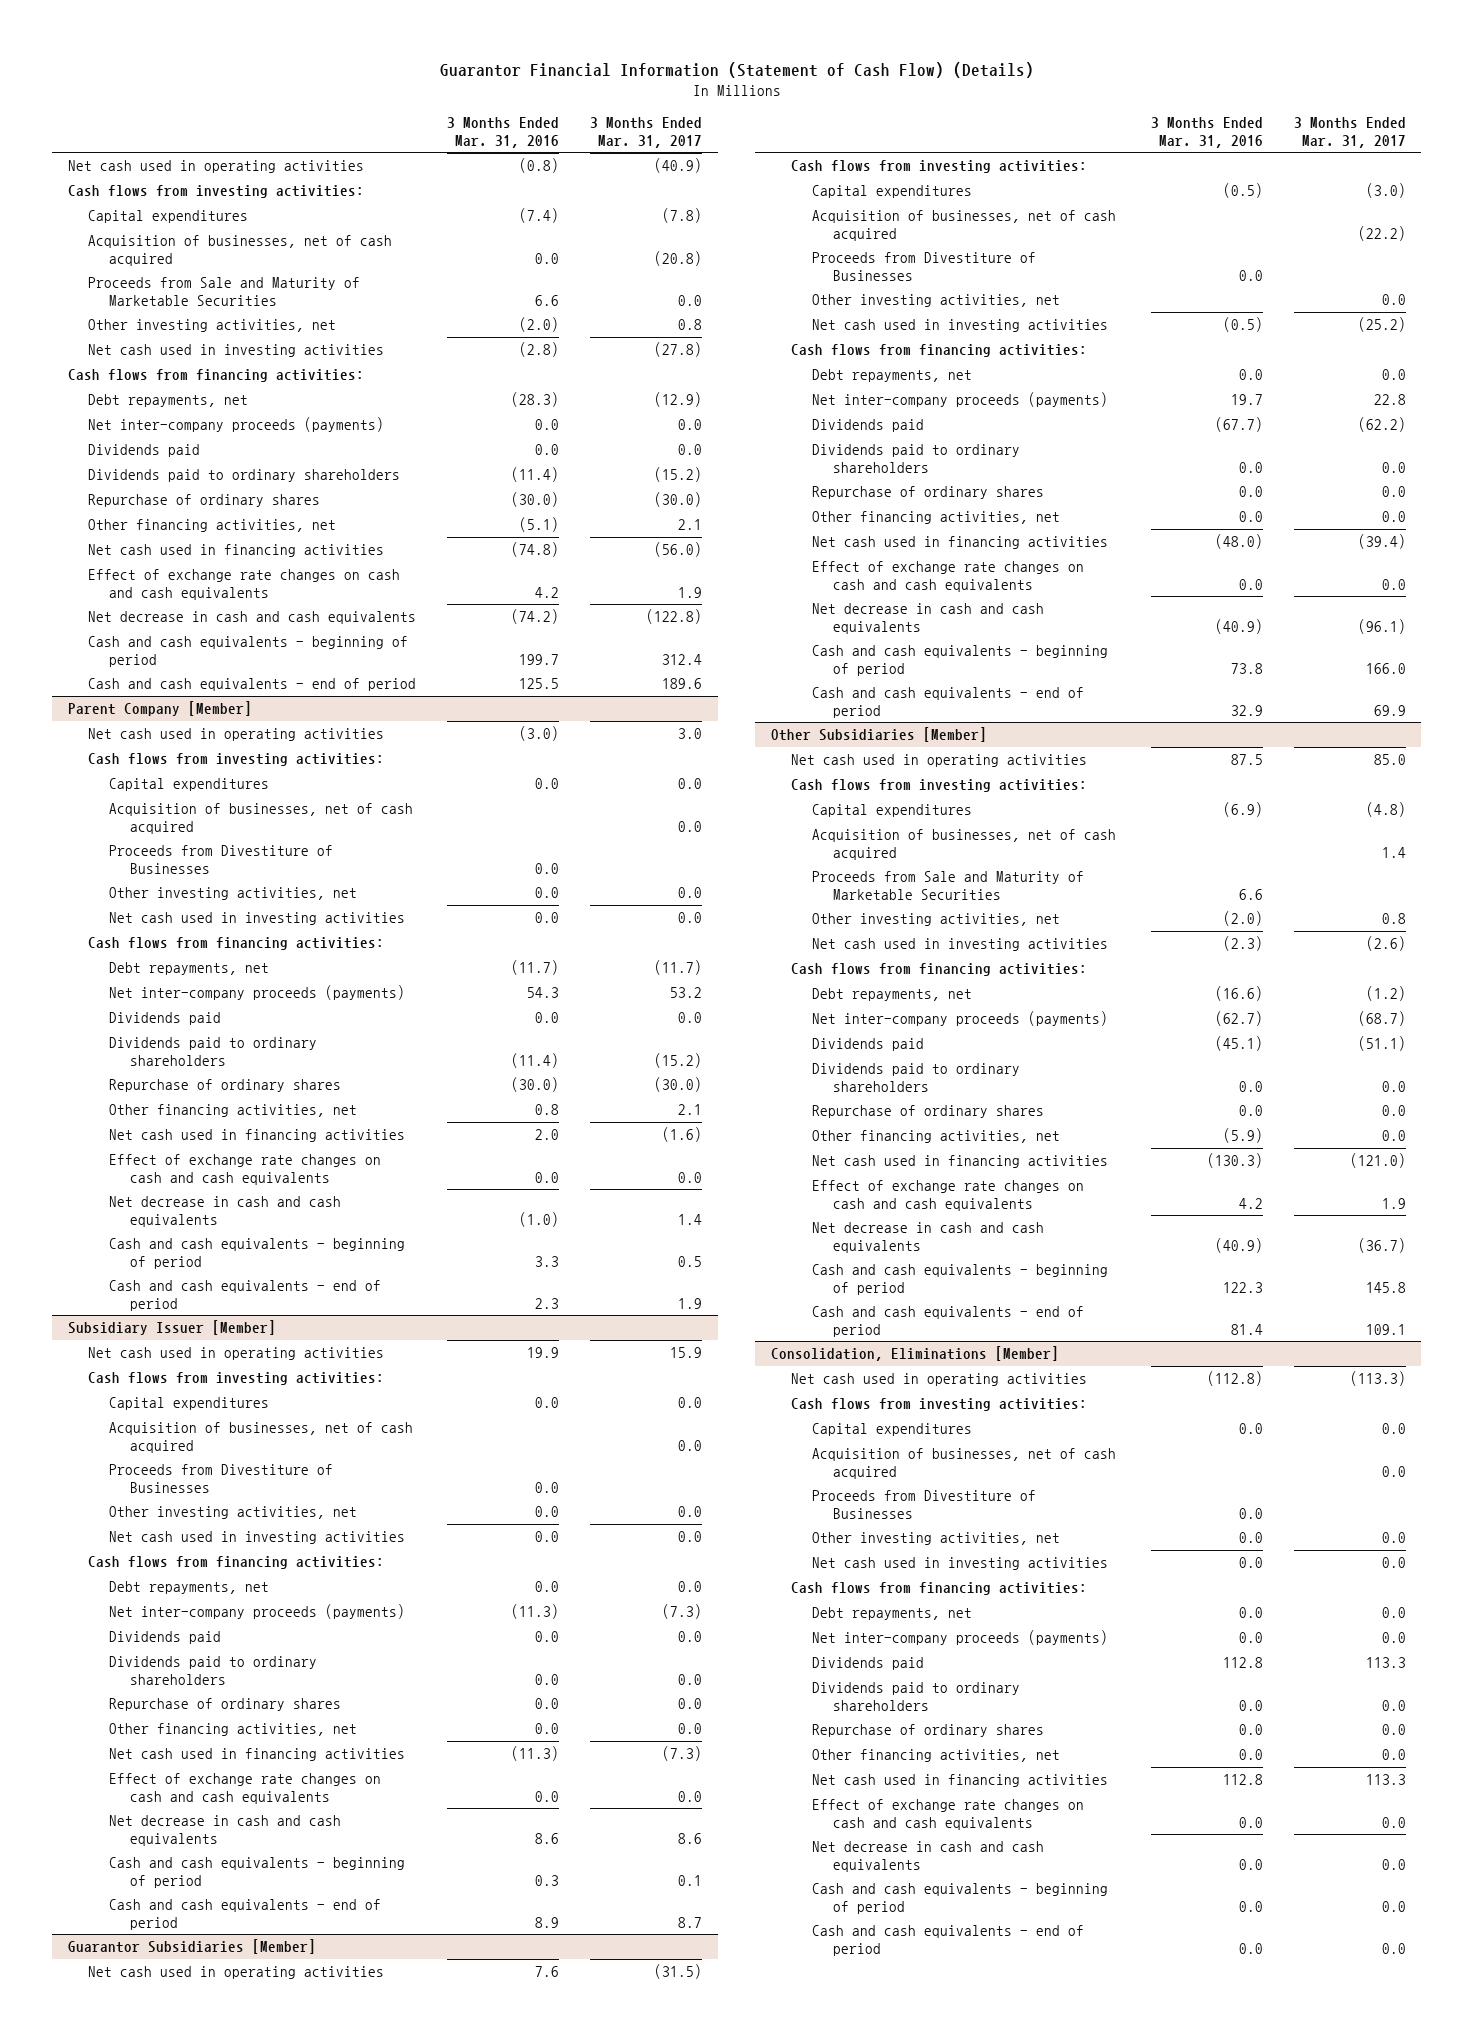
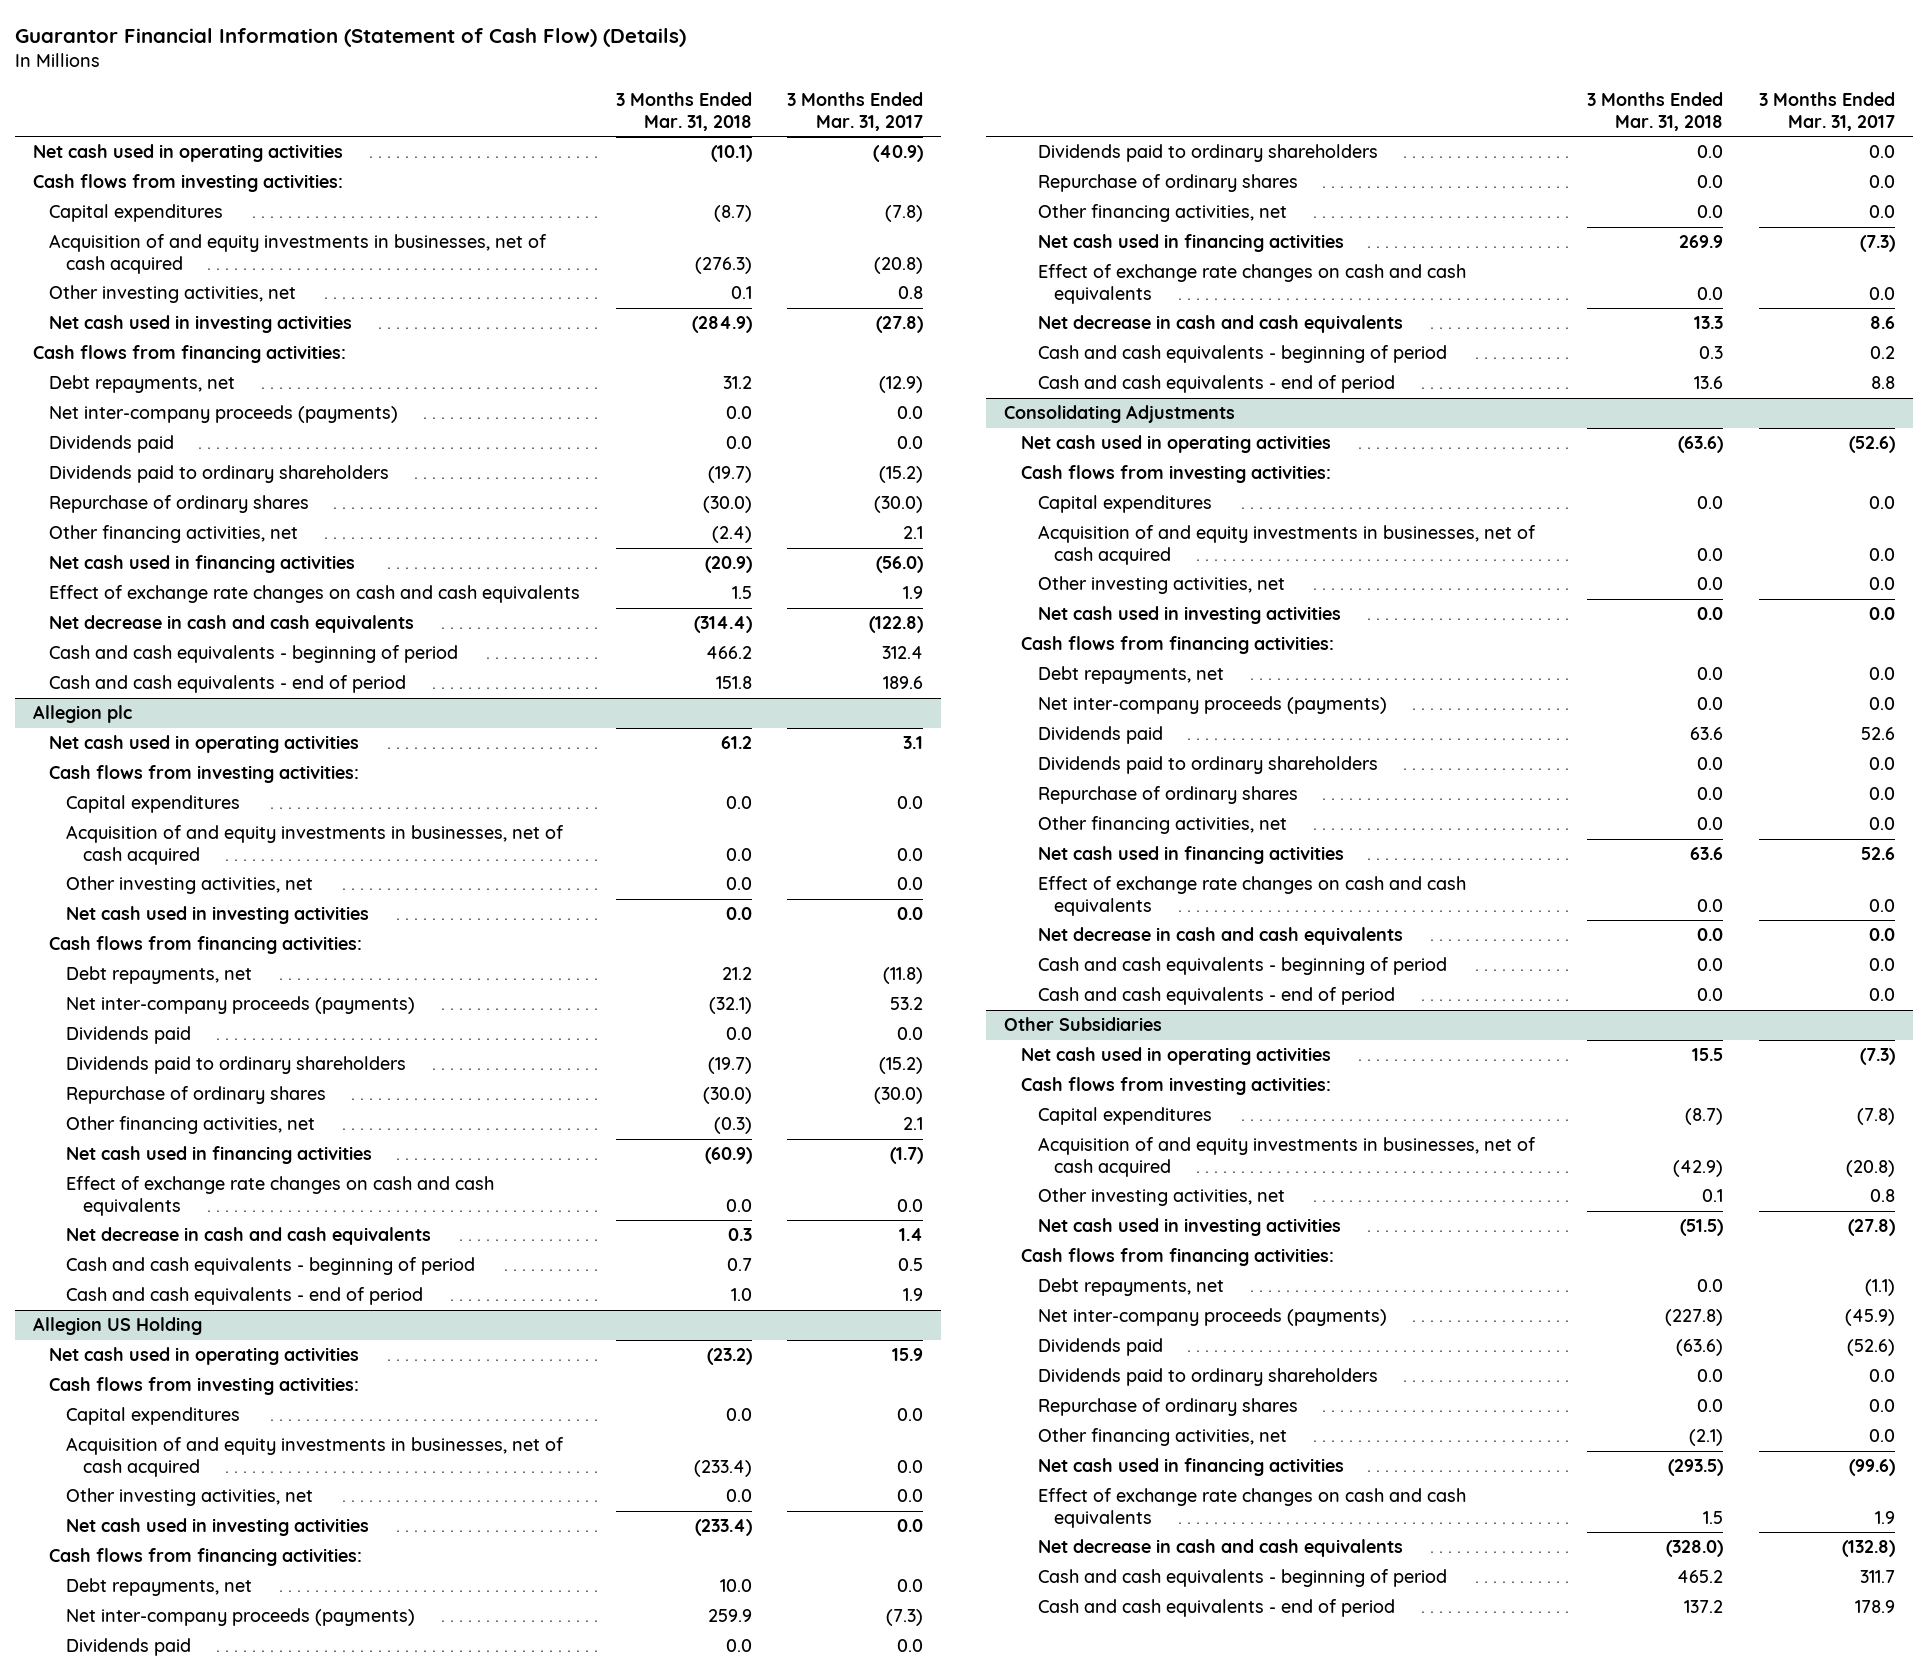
- | 3 Months Ended Mar. 31, 2016 | 3 Months Ended Mar. 31, 2017
+ | 3 Months Ended Mar. 31, 2018 | 3 Months Ended Mar. 31, 2017
- Acquisition of businesses, net of cash acquired | 0.0 | (20.8)
- Proceeds from Sale and Maturity of Marketable Securities | 6.6 | 0.0
+ Acquisition of and equity investments in businesses, net of cash acquired | (276.3) | (20.8)
- Parent Company [Member]
- Net cash used in operating activities | (3.0) | 3.0
+ Allegion plc
+ Net cash used in operating activities | 61.2 | 3.1
- Acquisition of businesses, net of cash acquired | | 0.0
- Proceeds from Divestiture of Businesses | 0.0 |
+ Acquisition of and equity investments in businesses, net of cash acquired | 0.0 | 0.0
- Debt repayments, net | (11.7) | (11.7)
+ Debt repayments, net | 21.2 | (11.8)
- Net cash used in financing activities | 2.0 | (1.6)
+ Net cash used in financing activities | (60.9) | (1.7)
- Subsidiary Issuer [Member]
+ Allegion US Holding
- Acquisition of businesses, net of cash acquired | | 0.0
- Proceeds from Divestiture of Businesses | 0.0 |
+ Acquisition of and equity investments in businesses, net of cash acquired | (233.4) | 0.0
- Cash and cash equivalents - beginning of period | 0.3 | 0.1
- Cash and cash equivalents - end of period | 8.9 | 8.7
- Guarantor Subsidiaries [Member]
- Net cash used in operating activities | 7.6 | (31.5)
+ Cash and cash equivalents - beginning of period | 0.3 | 0.2
+ Cash and cash equivalents - end of period | 13.6 | 8.8
+ Consolidating Adjustments
+ Net cash used in operating activities | (63.6) | (52.6)
- Capital expenditures | (0.5) | (3.0)
- Acquisition of businesses, net of cash acquired | | (22.2)
- Proceeds from Divestiture of Businesses | 0.0 |
+ Capital expenditures | 0.0 | 0.0
+ Acquisition of and equity investments in businesses, net of cash acquired | 0.0 | 0.0
- Net cash used in investing activities | (0.5) | (25.2)
+ Net cash used in investing activities | 0.0 | 0.0
- Net inter-company proceeds (payments) | 19.7 | 22.8
- Dividends paid | (67.7) | (62.2)
+ Net inter-company proceeds (payments) | 0.0 | 0.0
+ Dividends paid | 63.6 | 52.6
- Net cash used in financing activities | (48.0) | (39.4)
+ Net cash used in financing activities | 63.6 | 52.6
- Net decrease in cash and cash equivalents | (40.9) | (96.1)
- Cash and cash equivalents - beginning of period | 73.8 | 166.0
- Cash and cash equivalents - end of period | 32.9 | 69.9
- Other Subsidiaries [Member]
- Net cash used in operating activities | 87.5 | 85.0
+ Net decrease in cash and cash equivalents | 0.0 | 0.0
+ Cash and cash equivalents - beginning of period | 0.0 | 0.0
+ Cash and cash equivalents - end of period | 0.0 | 0.0
+ Other Subsidiaries
+ Net cash used in operating activities | 15.5 | (7.3)
- Capital expenditures | (6.9) | (4.8)
- Acquisition of businesses, net of cash acquired | | 1.4
- Proceeds from Sale and Maturity of Marketable Securities | 6.6 |
+ Capital expenditures | (8.7) | (7.8)
+ Acquisition of and equity investments in businesses, net of cash acquired | (42.9) | (20.8)
- Net cash used in investing activities | (2.3) | (2.6)
+ Net cash used in investing activities | (51.5) | (27.8)
- Debt repayments, net | (16.6) | (1.2)
- Net inter-company proceeds (payments) | (62.7) | (68.7)
- Dividends paid | (45.1) | (51.1)
+ Debt repayments, net | 0.0 | (1.1)
+ Net inter-company proceeds (payments) | (227.8) | (45.9)
+ Dividends paid | (63.6) | (52.6)
- Net cash used in financing activities | (130.3) | (121.0)
+ Net cash used in financing activities | (293.5) | (99.6)
- Net decrease in cash and cash equivalents | (40.9) | (36.7)
- Cash and cash equivalents - beginning of period | 122.3 | 145.8
- Cash and cash equivalents - end of period | 81.4 | 109.1
- Consolidation, Eliminations [Member]
- Net cash used in operating activities | (112.8) | (113.3)
- Cash flows from investing activities:
- Capital expenditures | 0.0 | 0.0
- Acquisition of businesses, net of cash acquired | | 0.0
- Proceeds from Divestiture of Businesses | 0.0 |
- Other investing activities, net | 0.0 | 0.0
- Net cash used in investing activities | 0.0 | 0.0
- Cash flows from financing activities:
- Debt repayments, net | 0.0 | 0.0
- Net inter-company proceeds (payments) | 0.0 | 0.0
- Dividends paid | 112.8 | 113.3
- Dividends paid to ordinary shareholders | 0.0 | 0.0
- Repurchase of ordinary shares | 0.0 | 0.0
- Other financing activities, net | 0.0 | 0.0
- Net cash used in financing activities | 112.8 | 113.3
- Effect of exchange rate changes on cash and cash equivalents | 0.0 | 0.0
- Net decrease in cash and cash equivalents | 0.0 | 0.0
- Cash and cash equivalents - beginning of period | 0.0 | 0.0
- Cash and cash equivalents - end of period | 0.0 | 0.0
+ Net decrease in cash and cash equivalents | (328.0) | (132.8)
+ Cash and cash equivalents - beginning of period | 465.2 | 311.7
+ Cash and cash equivalents - end of period | 137.2 | 178.9

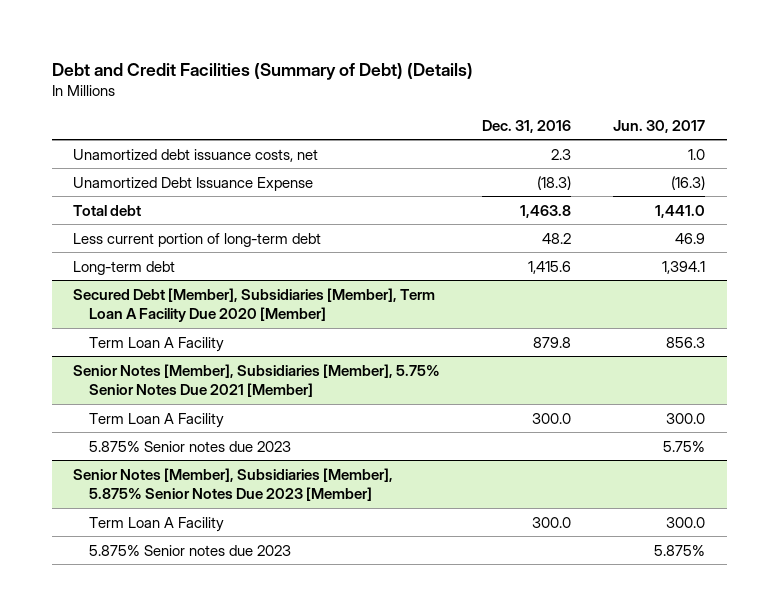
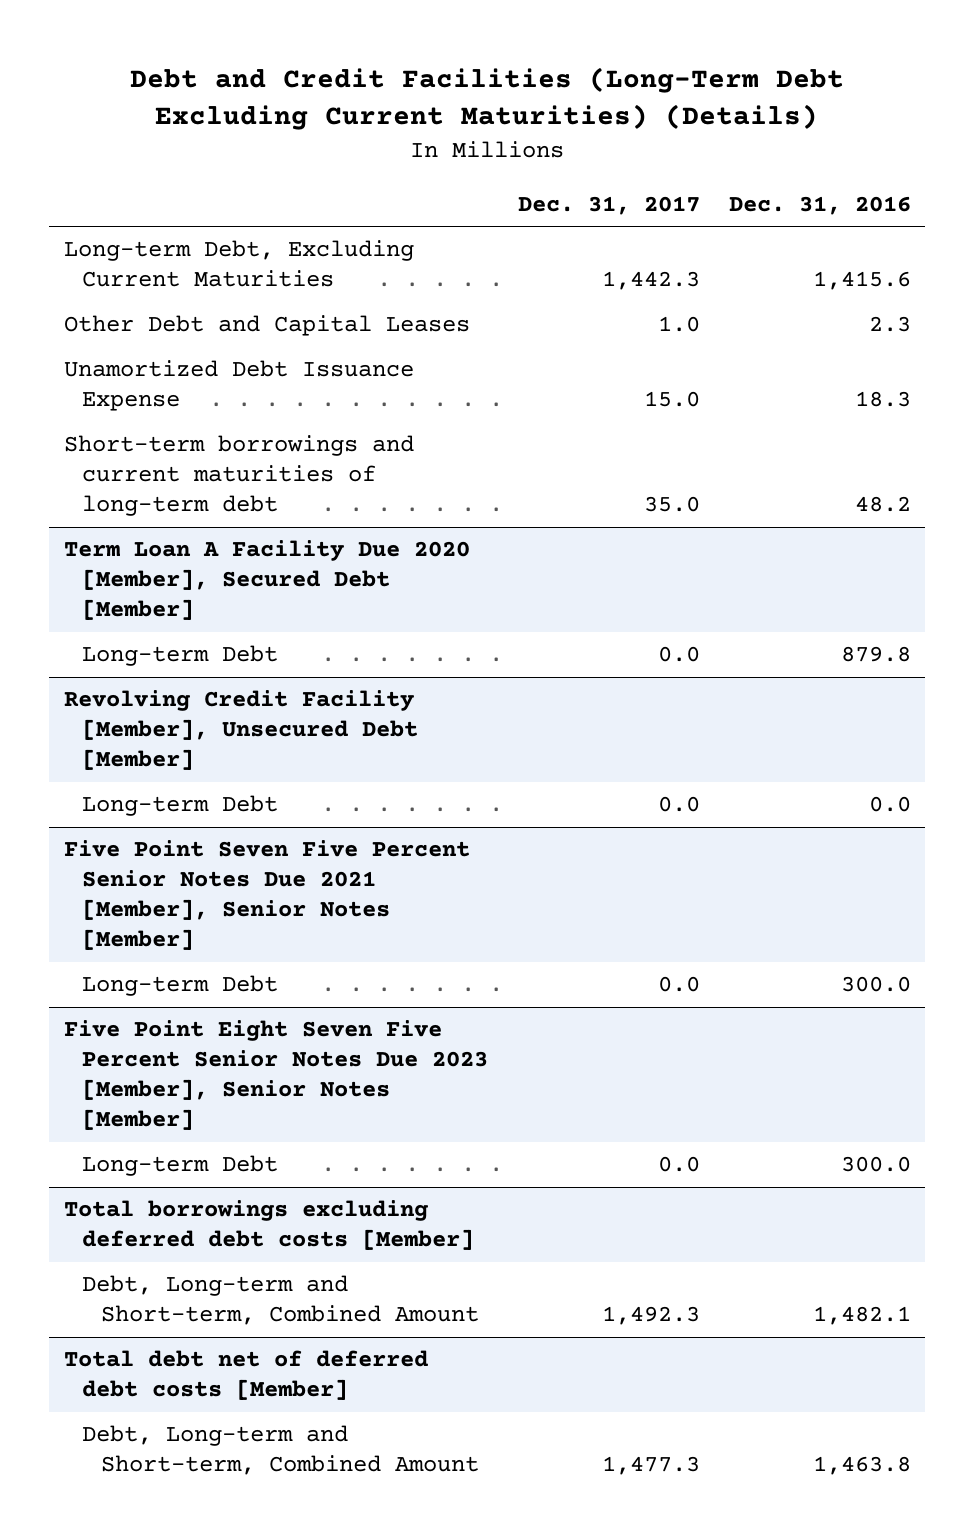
- Debt and Credit Facilities (Summary of Debt) (Details)
+ Debt and Credit Facilities (Long-Term Debt Excluding Current Maturities) (Details)
- | Dec. 31, 2016 | Jun. 30, 2017
+ | Dec. 31, 2017 | Dec. 31, 2016
- Unamortized debt issuance costs, net | 2.3 | 1.0
- Unamortized Debt Issuance Expense | (18.3) | (16.3)
- Total debt | 1,463.8 | 1,441.0
- Less current portion of long-term debt | 48.2 | 46.9
- Long-term debt | 1,415.6 | 1,394.1
- Secured Debt [Member], Subsidiaries [Member], Term Loan A Facility Due 2020 [Member]
- Term Loan A Facility | 879.8 | 856.3
- Senior Notes [Member], Subsidiaries [Member], 5.75% Senior Notes Due 2021 [Member]
- Term Loan A Facility | 300.0 | 300.0
- 5.875% Senior notes due 2023 | | 5.75%
- Senior Notes [Member], Subsidiaries [Member], 5.875% Senior Notes Due 2023 [Member]
- Term Loan A Facility | 300.0 | 300.0
- 5.875% Senior notes due 2023 | | 5.875%
+ Long-term Debt, Excluding Current Maturities | 1,442.3 | 1,415.6
+ Other Debt and Capital Leases | 1.0 | 2.3
+ Unamortized Debt Issuance Expense | 15.0 | 18.3
+ Short-term borrowings and current maturities of long-term debt | 35.0 | 48.2
+ Term Loan A Facility Due 2020 [Member], Secured Debt [Member]
+ Long-term Debt | 0.0 | 879.8
+ Revolving Credit Facility [Member], Unsecured Debt [Member]
+ Long-term Debt | 0.0 | 0.0
+ Five Point Seven Five Percent Senior Notes Due 2021 [Member], Senior Notes [Member]
+ Long-term Debt | 0.0 | 300.0
+ Five Point Eight Seven Five Percent Senior Notes Due 2023 [Member], Senior Notes [Member]
+ Long-term Debt | 0.0 | 300.0
+ Total borrowings excluding deferred debt costs [Member]
+ Debt, Long-term and Short-term, Combined Amount | 1,492.3 | 1,482.1
+ Total debt net of deferred debt costs [Member]
+ Debt, Long-term and Short-term, Combined Amount | 1,477.3 | 1,463.8

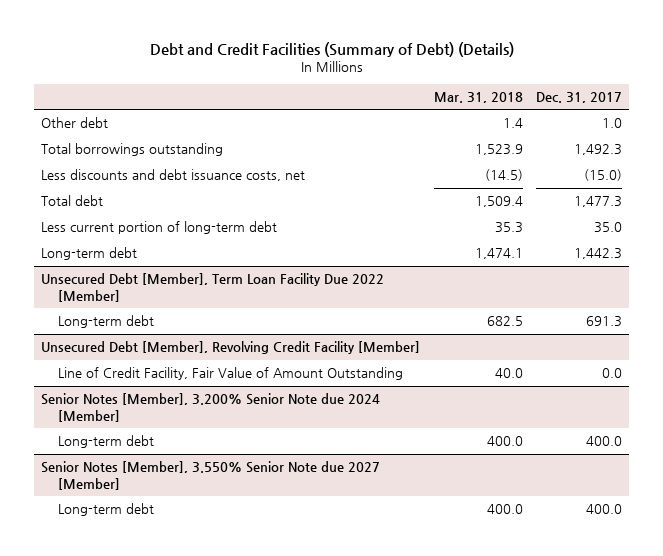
- Debt and Credit Facilities (Long-Term Debt Excluding Current Maturities) (Details)
+ Debt and Credit Facilities (Summary of Debt) (Details)
- | Dec. 31, 2017 | Dec. 31, 2016
+ | Mar. 31, 2018 | Dec. 31, 2017
- Long-term Debt, Excluding Current Maturities | 1,442.3 | 1,415.6
- Other Debt and Capital Leases | 1.0 | 2.3
- Unamortized Debt Issuance Expense | 15.0 | 18.3
- Short-term borrowings and current maturities of long-term debt | 35.0 | 48.2
- Term Loan A Facility Due 2020 [Member], Secured Debt [Member]
- Long-term Debt | 0.0 | 879.8
- Revolving Credit Facility [Member], Unsecured Debt [Member]
- Long-term Debt | 0.0 | 0.0
- Five Point Seven Five Percent Senior Notes Due 2021 [Member], Senior Notes [Member]
- Long-term Debt | 0.0 | 300.0
- Five Point Eight Seven Five Percent Senior Notes Due 2023 [Member], Senior Notes [Member]
- Long-term Debt | 0.0 | 300.0
- Total borrowings excluding deferred debt costs [Member]
- Debt, Long-term and Short-term, Combined Amount | 1,492.3 | 1,482.1
- Total debt net of deferred debt costs [Member]
- Debt, Long-term and Short-term, Combined Amount | 1,477.3 | 1,463.8
+ Other debt | 1.4 | 1.0
+ Total borrowings outstanding | 1,523.9 | 1,492.3
+ Less discounts and debt issuance costs, net | (14.5) | (15.0)
+ Total debt | 1,509.4 | 1,477.3
+ Less current portion of long-term debt | 35.3 | 35.0
+ Long-term debt | 1,474.1 | 1,442.3
+ Unsecured Debt [Member], Term Loan Facility Due 2022 [Member]
+ Long-term debt | 682.5 | 691.3
+ Unsecured Debt [Member], Revolving Credit Facility [Member]
+ Line of Credit Facility, Fair Value of Amount Outstanding | 40.0 | 0.0
+ Senior Notes [Member], 3.200% Senior Note due 2024 [Member]
+ Long-term debt | 400.0 | 400.0
+ Senior Notes [Member], 3.550% Senior Note due 2027 [Member]
+ Long-term debt | 400.0 | 400.0

